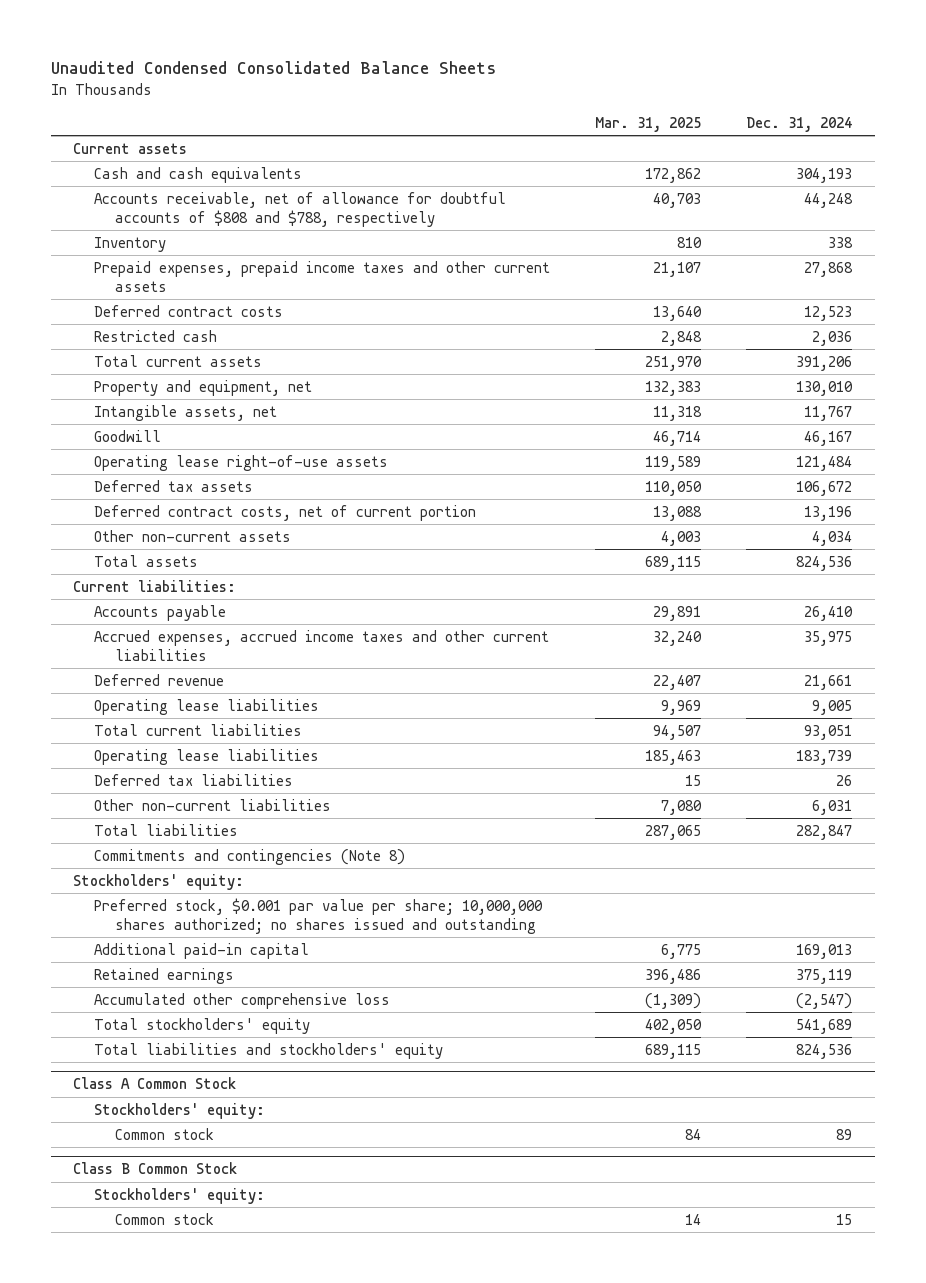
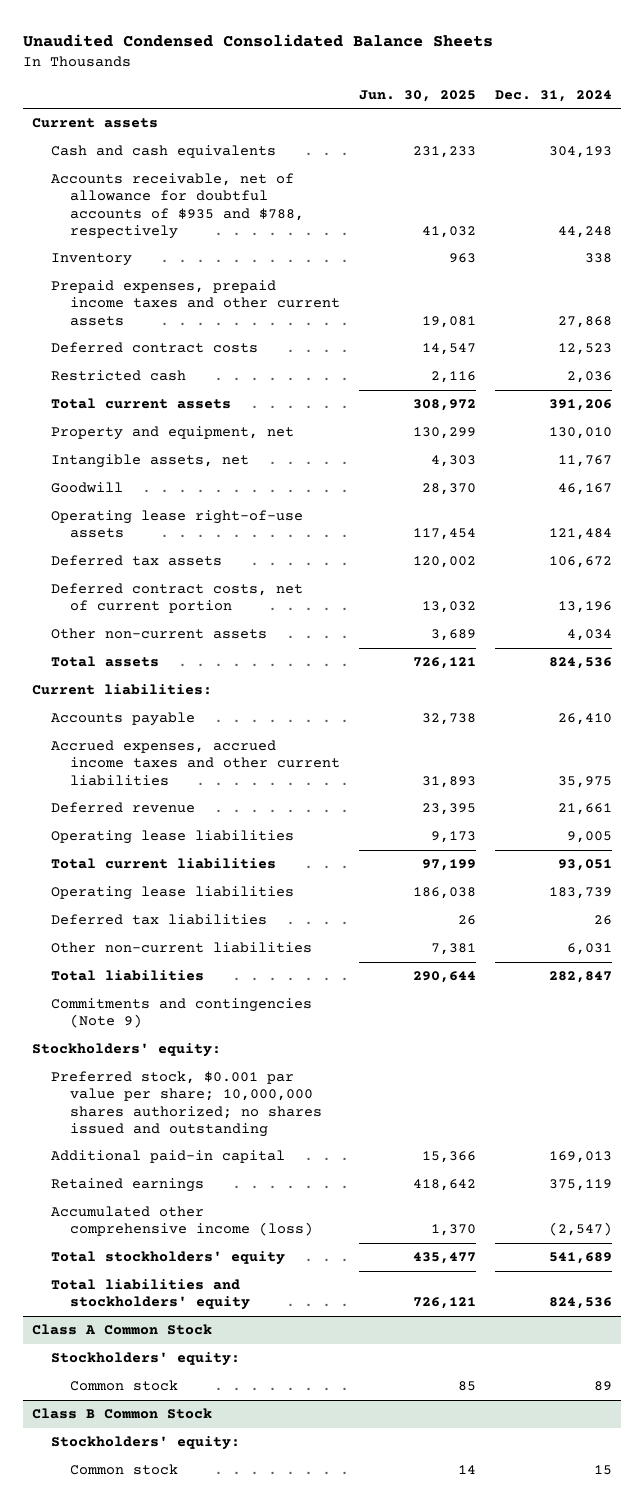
- | Mar. 31, 2025 | Dec. 31, 2024
+ | Jun. 30, 2025 | Dec. 31, 2024
- Accounts receivable, net of allowance for doubtful accounts of $808 and $788, respectively | 40,703 | 44,248
+ Accounts receivable, net of allowance for doubtful accounts of $935 and $788, respectively | 41,032 | 44,248
- Commitments and contingencies (Note 8)
+ Commitments and contingencies (Note 9)
- Accumulated other comprehensive loss | (1,309) | (2,547)
+ Accumulated other comprehensive income (loss) | 1,370 | (2,547)

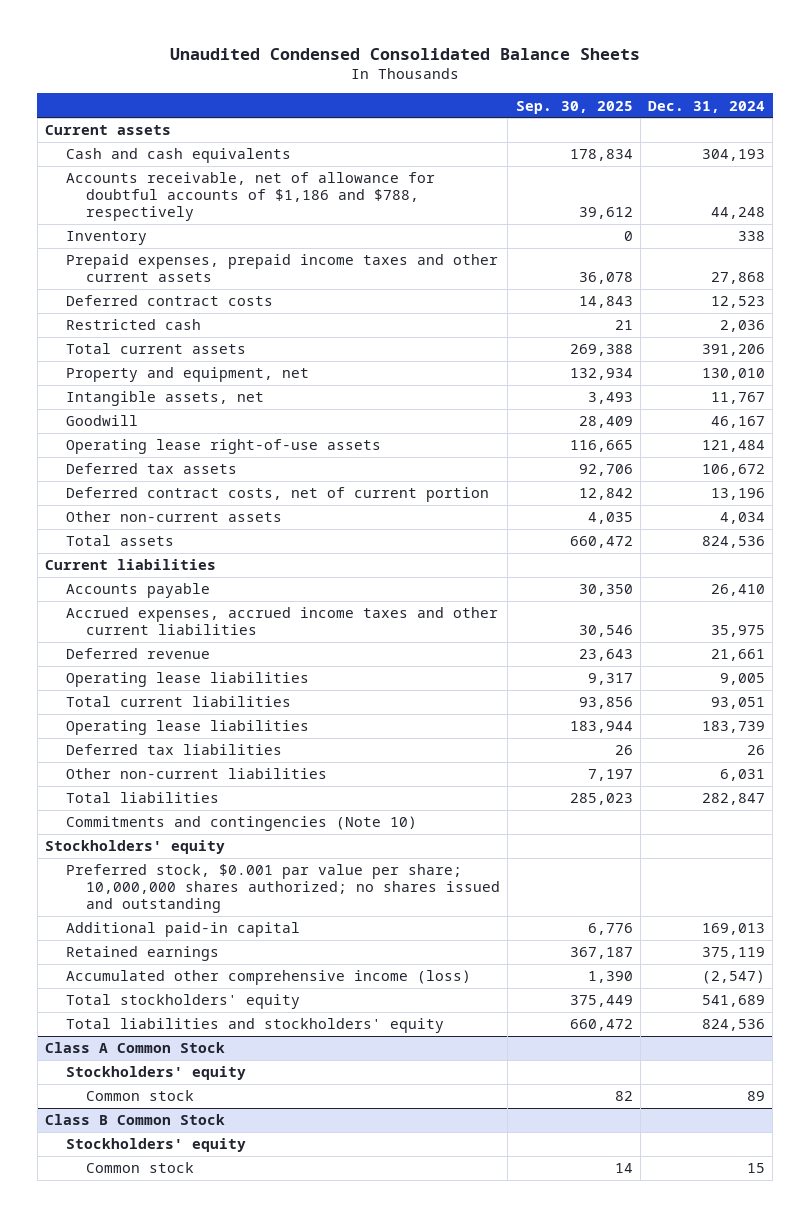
- | Jun. 30, 2025 | Dec. 31, 2024
+ | Sep. 30, 2025 | Dec. 31, 2024
- Accounts receivable, net of allowance for doubtful accounts of $935 and $788, respectively | 41,032 | 44,248
+ Accounts receivable, net of allowance for doubtful accounts of $1,186 and $788, respectively | 39,612 | 44,248
- Current liabilities:
+ Current liabilities
- Commitments and contingencies (Note 9)
- Stockholders' equity:
+ Commitments and contingencies (Note 10)
+ Stockholders' equity
@ Class A Common Stock
- Stockholders' equity:
+ Stockholders' equity
@ Class B Common Stock
- Stockholders' equity:
+ Stockholders' equity

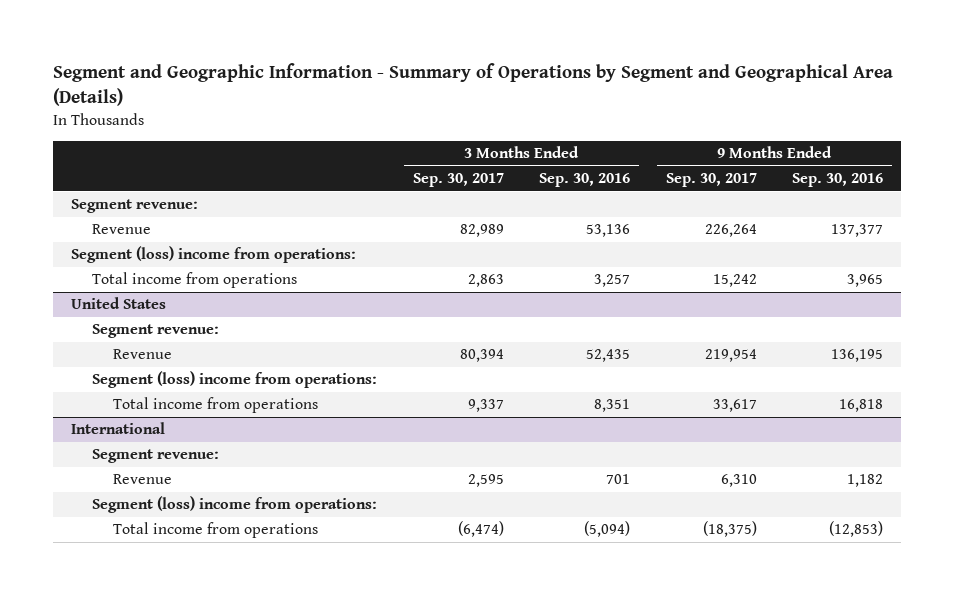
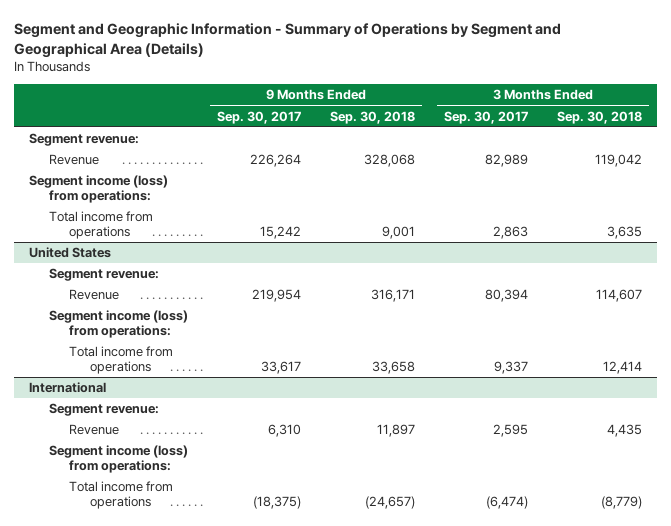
- | 3 Months Ended Sep. 30, 2017 | 3 Months Ended Sep. 30, 2016 | 9 Months Ended Sep. 30, 2017 | 9 Months Ended Sep. 30, 2016
+ | 9 Months Ended Sep. 30, 2017 | 9 Months Ended Sep. 30, 2018 | 3 Months Ended Sep. 30, 2017 | 3 Months Ended Sep. 30, 2018
- Segment (loss) income from operations:
+ Segment income (loss) from operations:
@ United States
- Segment (loss) income from operations:
+ Segment income (loss) from operations:
@ International
- Segment (loss) income from operations:
+ Segment income (loss) from operations:

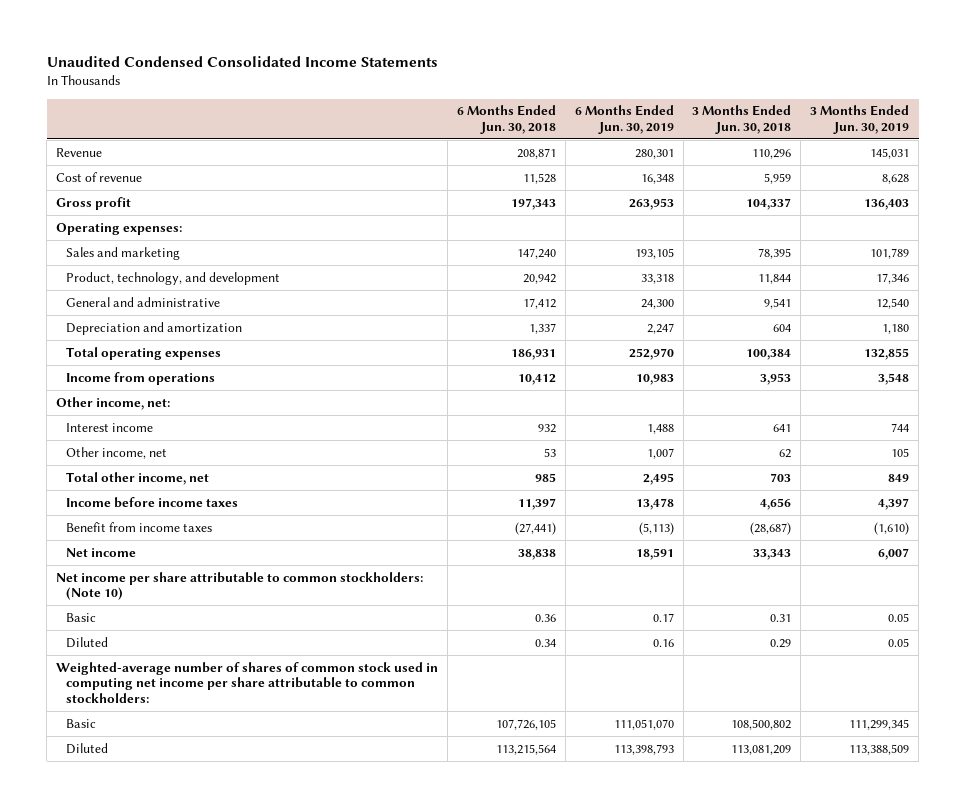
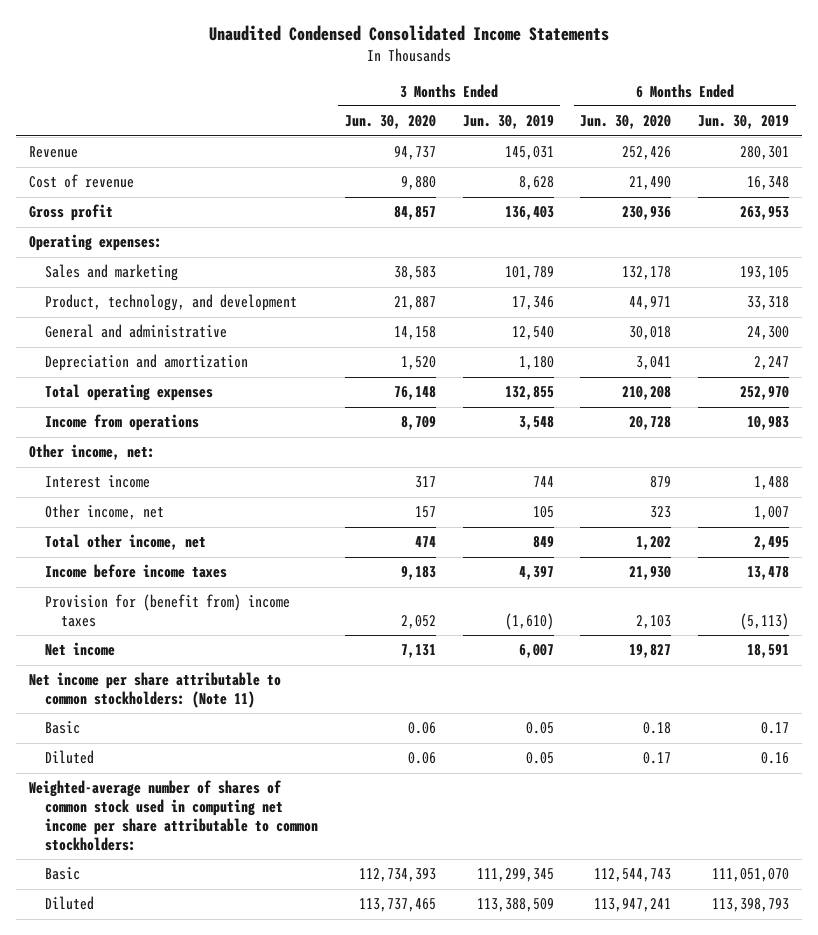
- | 6 Months Ended Jun. 30, 2018 | 6 Months Ended Jun. 30, 2019 | 3 Months Ended Jun. 30, 2018 | 3 Months Ended Jun. 30, 2019
+ | 3 Months Ended Jun. 30, 2020 | 3 Months Ended Jun. 30, 2019 | 6 Months Ended Jun. 30, 2020 | 6 Months Ended Jun. 30, 2019
- Benefit from income taxes | (27,441) | (5,113) | (28,687) | (1,610)
+ Provision for (benefit from) income taxes | 2,052 | (1,610) | 2,103 | (5,113)
- Net income per share attributable to common stockholders: (Note 10)
+ Net income per share attributable to common stockholders: (Note 11)

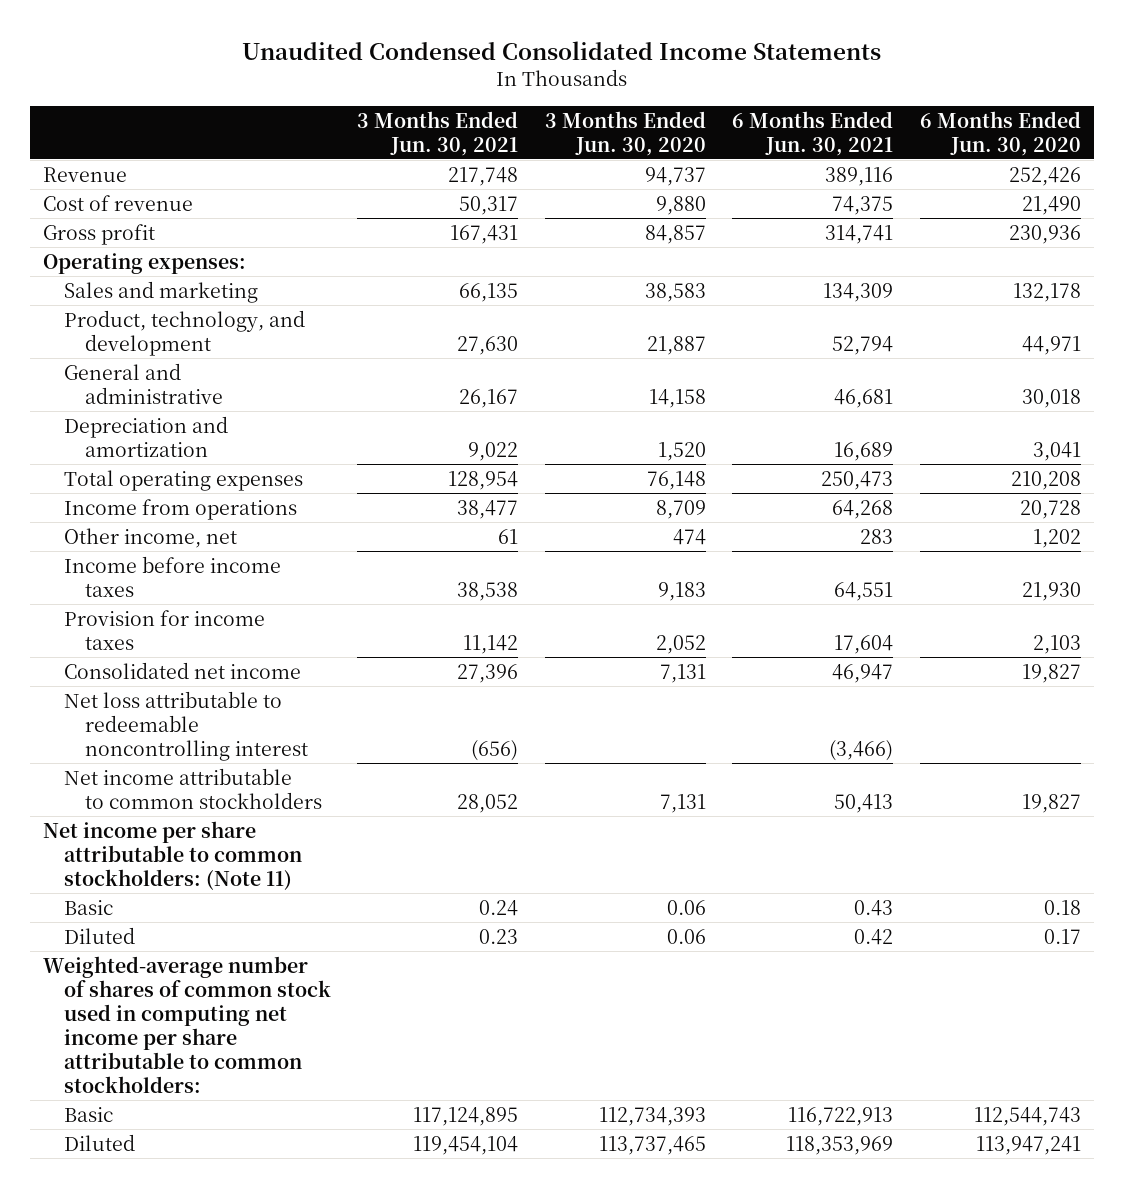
- | 3 Months Ended Jun. 30, 2020 | 3 Months Ended Jun. 30, 2019 | 6 Months Ended Jun. 30, 2020 | 6 Months Ended Jun. 30, 2019
+ | 3 Months Ended Jun. 30, 2021 | 3 Months Ended Jun. 30, 2020 | 6 Months Ended Jun. 30, 2021 | 6 Months Ended Jun. 30, 2020
- Other income, net:
- Interest income | 317 | 744 | 879 | 1,488
- Other income, net | 157 | 105 | 323 | 1,007
- Total other income, net | 474 | 849 | 1,202 | 2,495
+ Other income, net | 61 | 474 | 283 | 1,202
- Provision for (benefit from) income taxes | 2,052 | (1,610) | 2,103 | (5,113)
- Net income | 7,131 | 6,007 | 19,827 | 18,591
+ Provision for income taxes | 11,142 | 2,052 | 17,604 | 2,103
+ Consolidated net income | 27,396 | 7,131 | 46,947 | 19,827
+ Net loss attributable to redeemable noncontrolling interest | (656) | | (3,466) |
+ Net income attributable to common stockholders | 28,052 | 7,131 | 50,413 | 19,827

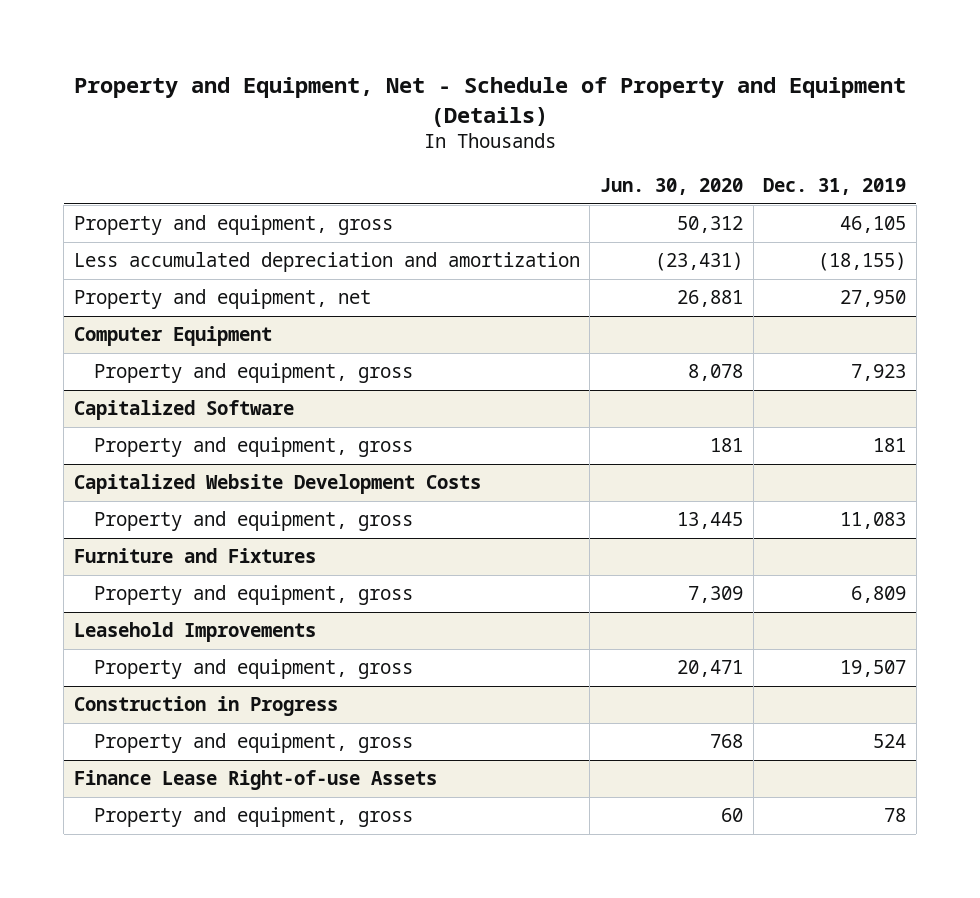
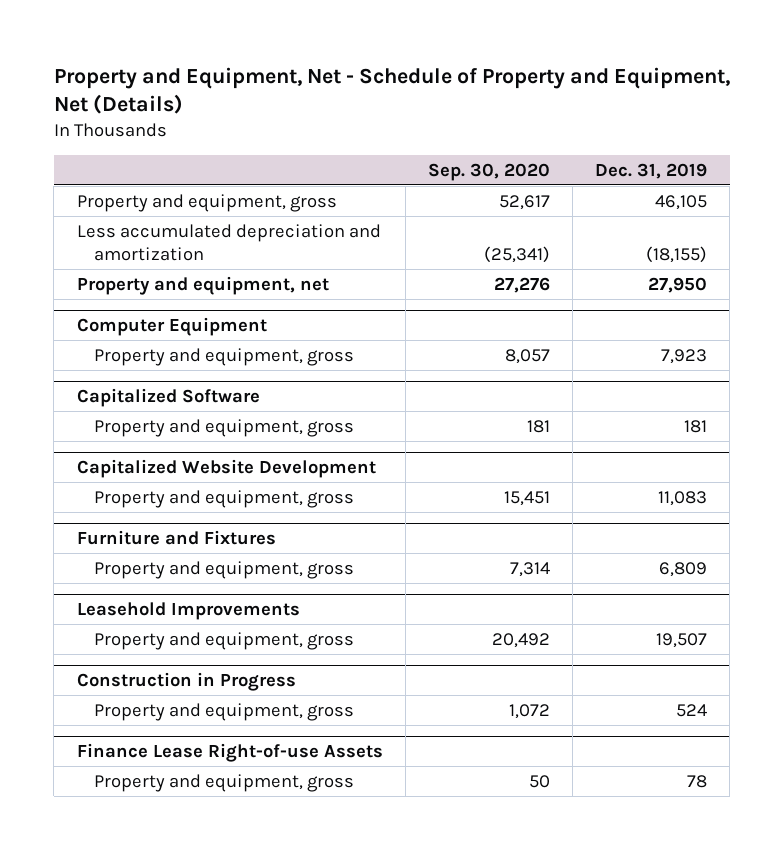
- Property and Equipment, Net - Schedule of Property and Equipment (Details)
+ Property and Equipment, Net - Schedule of Property and Equipment, Net (Details)
- | Jun. 30, 2020 | Dec. 31, 2019
+ | Sep. 30, 2020 | Dec. 31, 2019
- Capitalized Website Development Costs
+ Capitalized Website Development

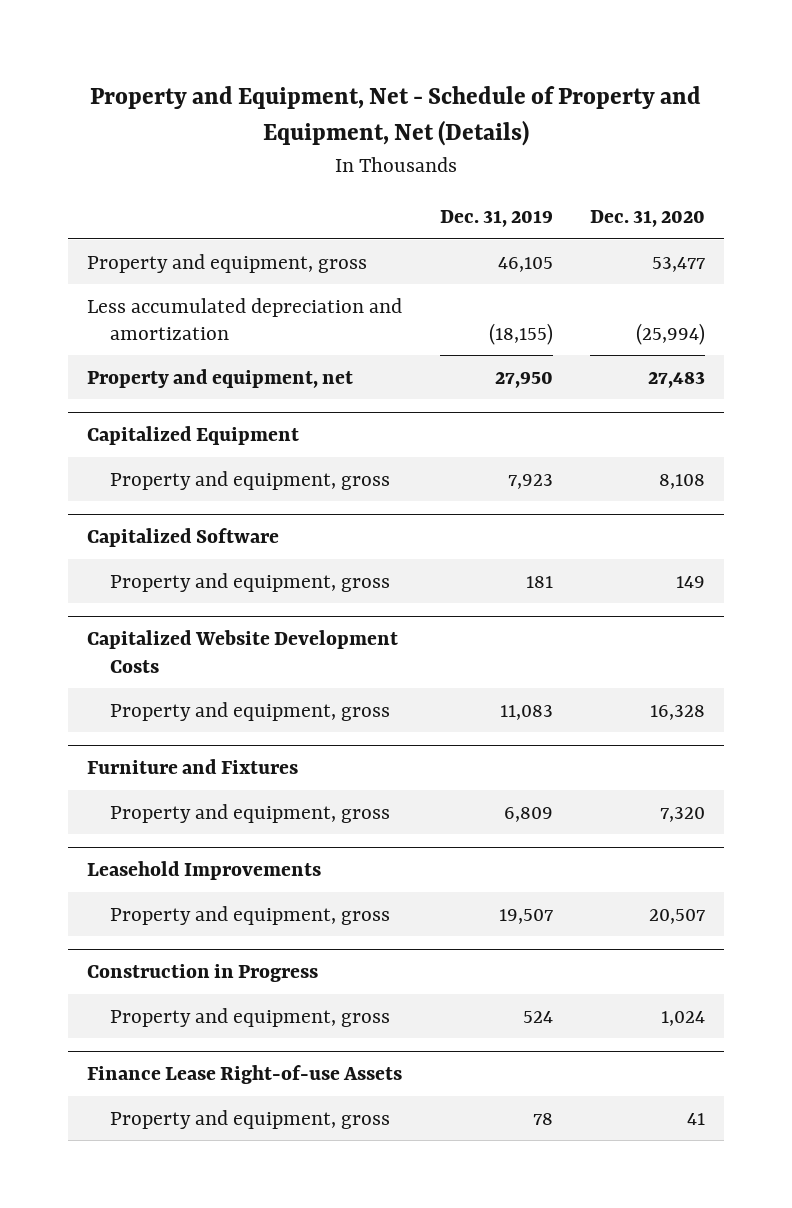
- | Sep. 30, 2020 | Dec. 31, 2019
+ | Dec. 31, 2019 | Dec. 31, 2020
- Computer Equipment
+ Capitalized Equipment
- Capitalized Website Development
+ Capitalized Website Development Costs

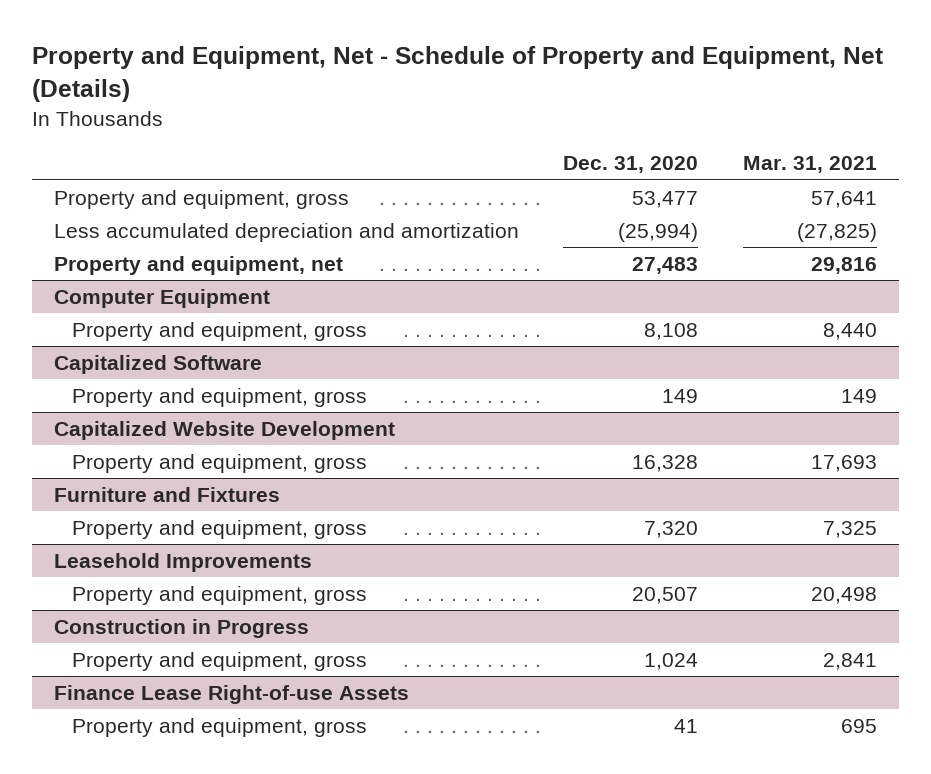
- | Dec. 31, 2019 | Dec. 31, 2020
+ | Dec. 31, 2020 | Mar. 31, 2021
- Capitalized Equipment
+ Computer Equipment
- Capitalized Website Development Costs
+ Capitalized Website Development

